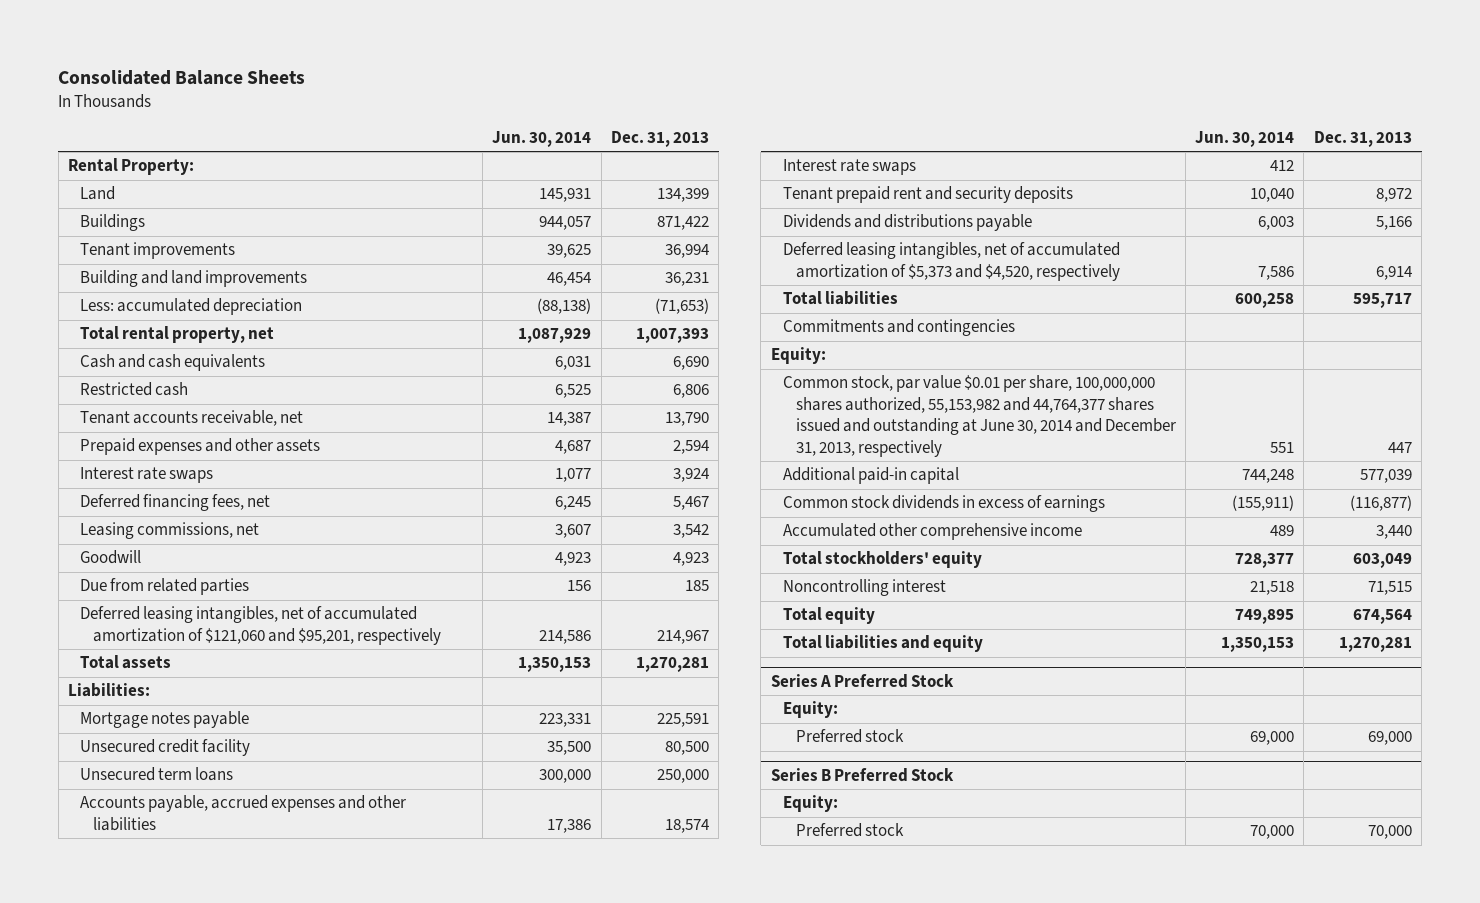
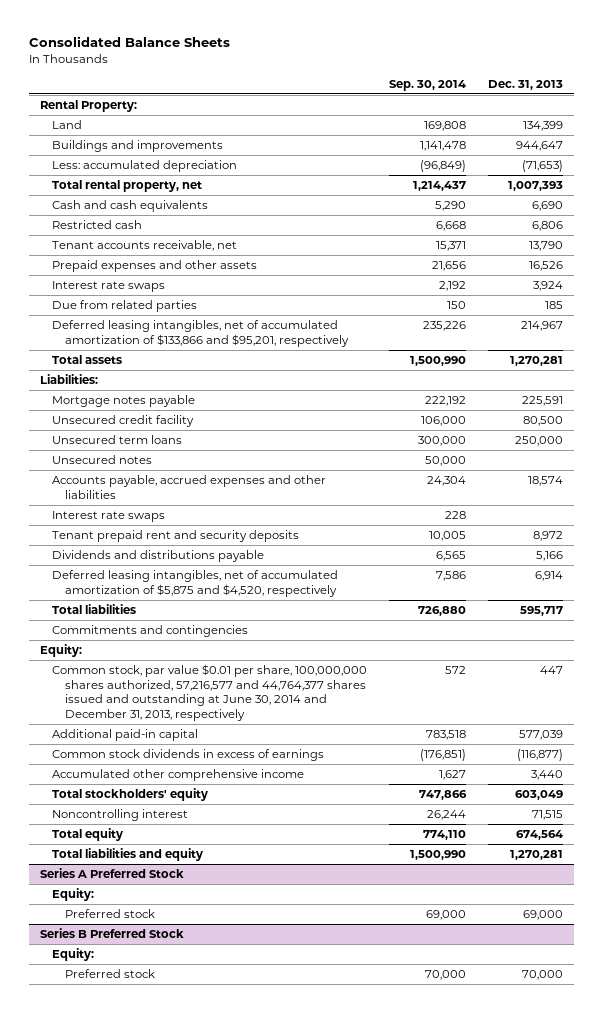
- | Jun. 30, 2014 | Dec. 31, 2013
+ | Sep. 30, 2014 | Dec. 31, 2013
- Buildings | 944,057 | 871,422
- Tenant improvements | 39,625 | 36,994
- Building and land improvements | 46,454 | 36,231
+ Buildings and improvements | 1,141,478 | 944,647
- Prepaid expenses and other assets | 4,687 | 2,594
+ Prepaid expenses and other assets | 21,656 | 16,526
- Deferred financing fees, net | 6,245 | 5,467
- Leasing commissions, net | 3,607 | 3,542
- Goodwill | 4,923 | 4,923
- Deferred leasing intangibles, net of accumulated amortization of $121,060 and $95,201, respectively | 214,586 | 214,967
+ Deferred leasing intangibles, net of accumulated amortization of $133,866 and $95,201, respectively | 235,226 | 214,967
+ Unsecured notes | 50,000 |
- Deferred leasing intangibles, net of accumulated amortization of $5,373 and $4,520, respectively | 7,586 | 6,914
+ Deferred leasing intangibles, net of accumulated amortization of $5,875 and $4,520, respectively | 7,586 | 6,914
- Common stock, par value $0.01 per share, 100,000,000 shares authorized, 55,153,982 and 44,764,377 shares issued and outstanding at June 30, 2014 and December 31, 2013, respectively | 551 | 447
+ Common stock, par value $0.01 per share, 100,000,000 shares authorized, 57,216,577 and 44,764,377 shares issued and outstanding at June 30, 2014 and December 31, 2013, respectively | 572 | 447

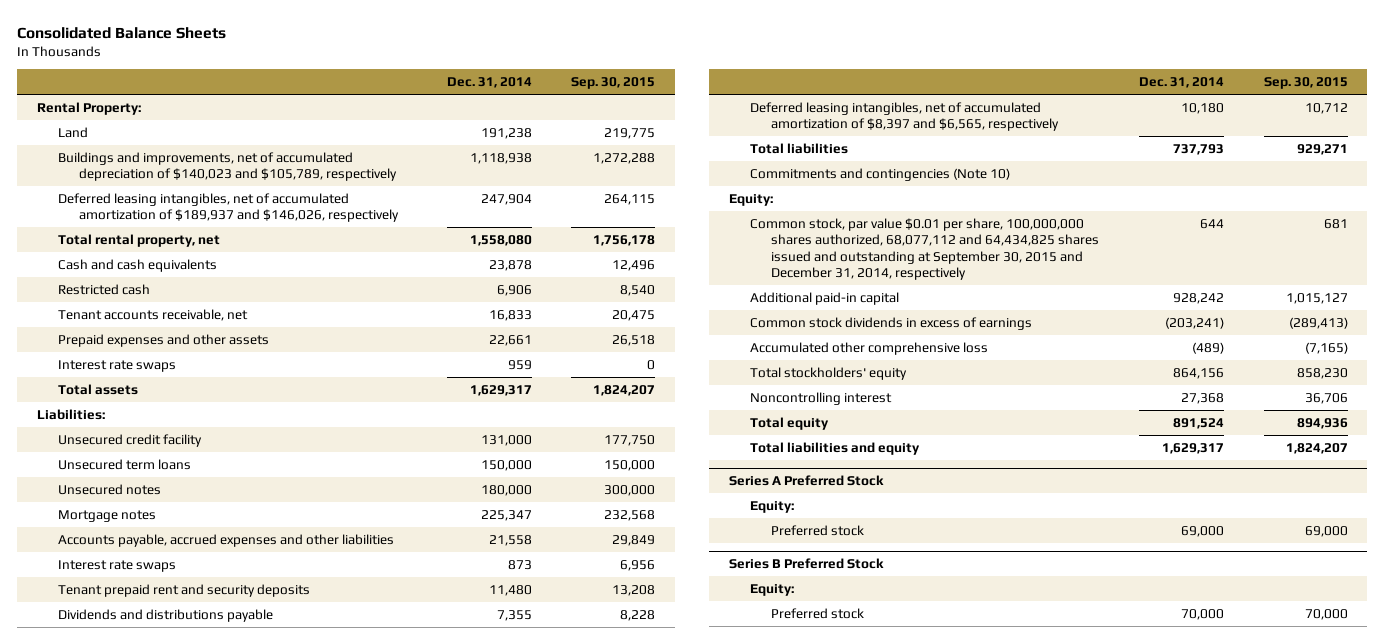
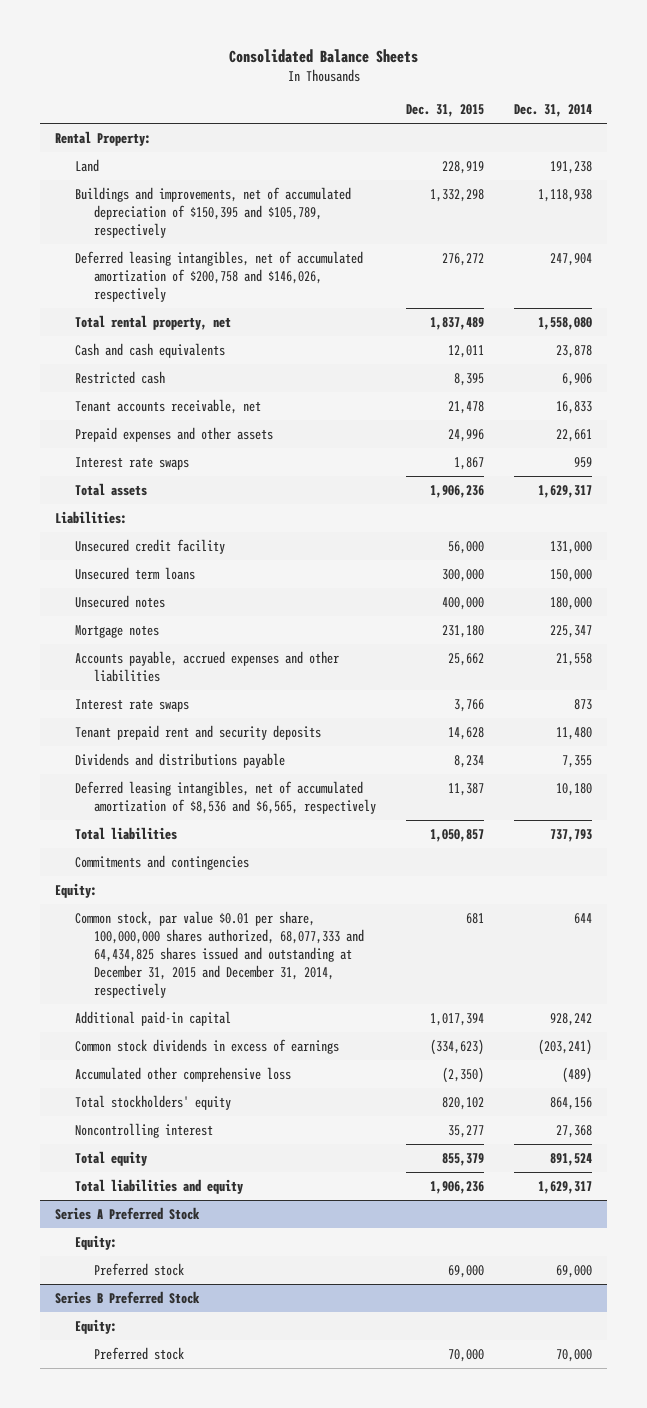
- | Dec. 31, 2014 | Sep. 30, 2015
+ | Dec. 31, 2015 | Dec. 31, 2014
- Buildings and improvements, net of accumulated depreciation of $140,023 and $105,789, respectively | 1,118,938 | 1,272,288
- Deferred leasing intangibles, net of accumulated amortization of $189,937 and $146,026, respectively | 247,904 | 264,115
+ Buildings and improvements, net of accumulated depreciation of $150,395 and $105,789, respectively | 1,332,298 | 1,118,938
+ Deferred leasing intangibles, net of accumulated amortization of $200,758 and $146,026, respectively | 276,272 | 247,904
- Deferred leasing intangibles, net of accumulated amortization of $8,397 and $6,565, respectively | 10,180 | 10,712
+ Deferred leasing intangibles, net of accumulated amortization of $8,536 and $6,565, respectively | 11,387 | 10,180
- Commitments and contingencies (Note 10)
+ Commitments and contingencies
- Common stock, par value $0.01 per share, 100,000,000 shares authorized, 68,077,112 and 64,434,825 shares issued and outstanding at September 30, 2015 and December 31, 2014, respectively | 644 | 681
+ Common stock, par value $0.01 per share, 100,000,000 shares authorized, 68,077,333 and 64,434,825 shares issued and outstanding at December 31, 2015 and December 31, 2014, respectively | 681 | 644

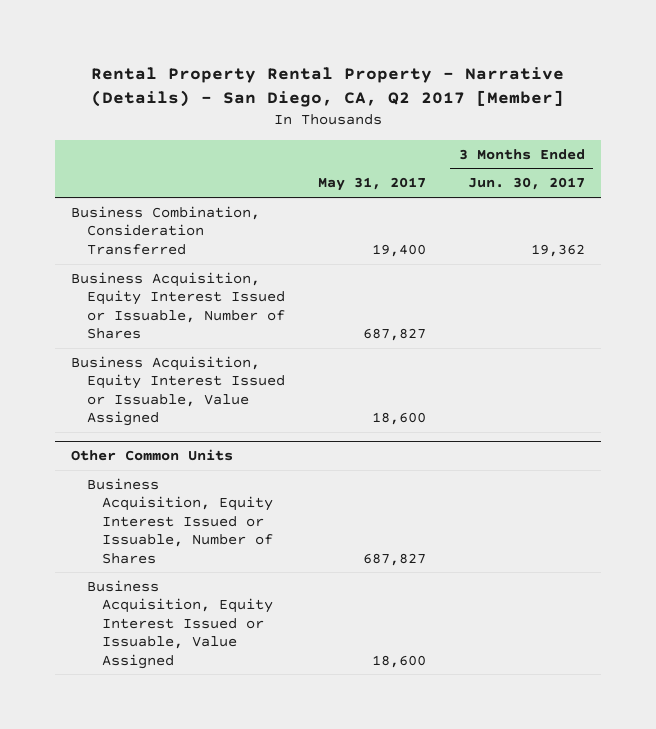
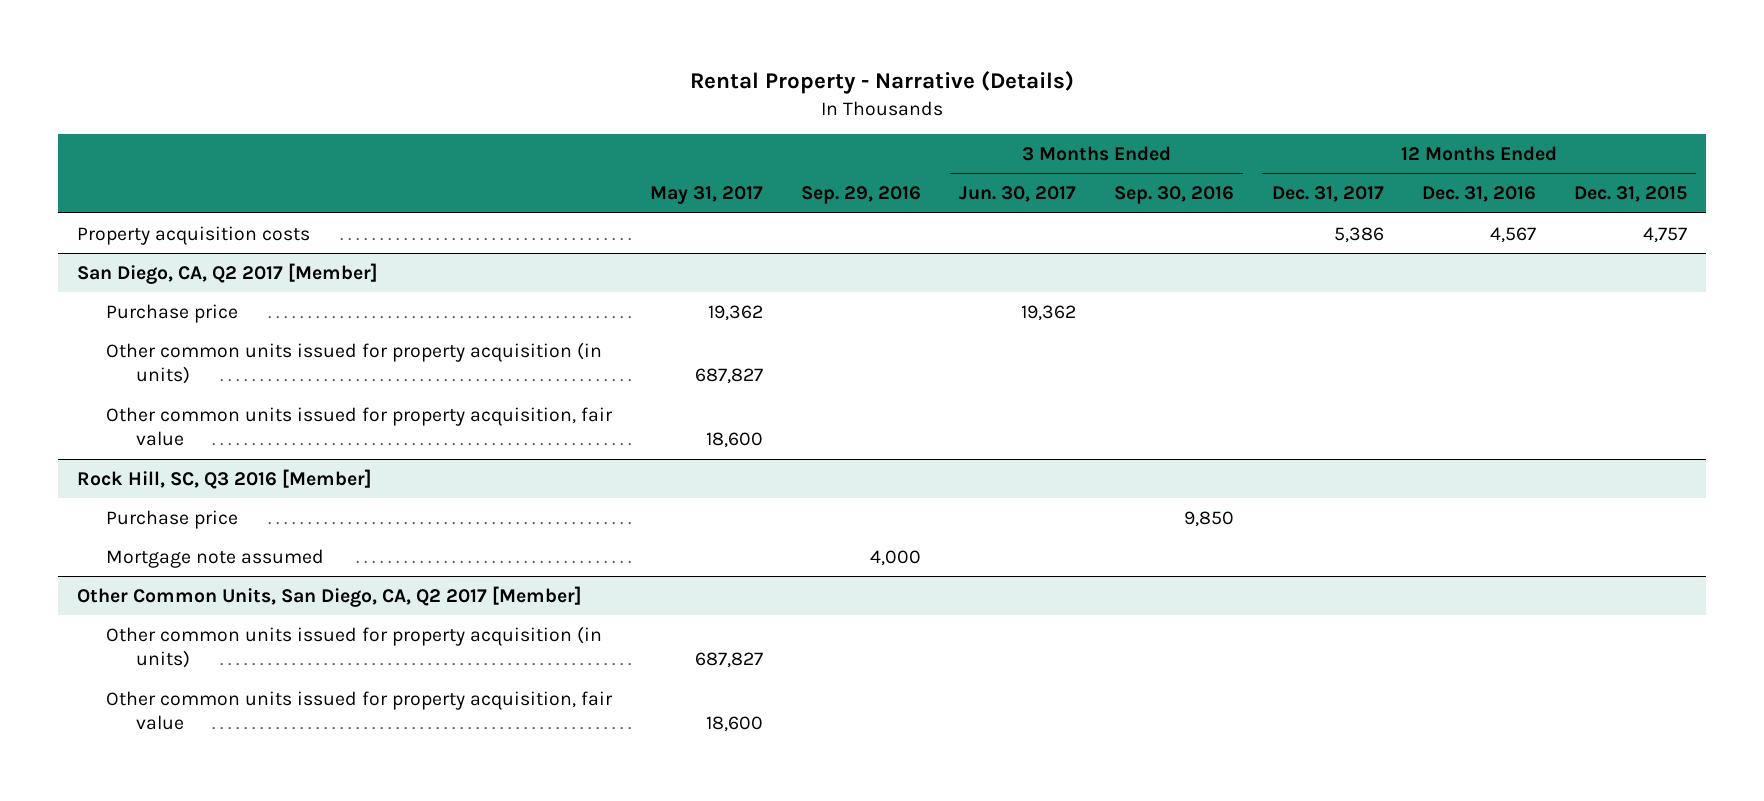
- Rental Property Rental Property - Narrative (Details) - San Diego, CA, Q2 2017 [Member]
+ Rental Property - Narrative (Details)
- | May 31, 2017 | 3 Months Ended Jun. 30, 2017
+ | May 31, 2017 | Sep. 29, 2016 | 3 Months Ended Jun. 30, 2017 | 3 Months Ended Sep. 30, 2016 | 12 Months Ended Dec. 31, 2017 | 12 Months Ended Dec. 31, 2016 | 12 Months Ended Dec. 31, 2015
- Business Combination, Consideration Transferred | 19,400 | 19,362
- Business Acquisition, Equity Interest Issued or Issuable, Number of Shares | 687,827 |
- Business Acquisition, Equity Interest Issued or Issuable, Value Assigned | 18,600 |
- Other Common Units
- Business Acquisition, Equity Interest Issued or Issuable, Number of Shares | 687,827 |
- Business Acquisition, Equity Interest Issued or Issuable, Value Assigned | 18,600 |
+ Property acquisition costs | | | | | 5,386 | 4,567 | 4,757
+ San Diego, CA, Q2 2017 [Member]
+ Purchase price | 19,362 | | 19,362 | | | |
+ Other common units issued for property acquisition (in units) | 687,827 | | | | | |
+ Other common units issued for property acquisition, fair value | 18,600 | | | | | |
+ Rock Hill, SC, Q3 2016 [Member]
+ Purchase price | | | | 9,850 | | |
+ Mortgage note assumed | | 4,000 | | | | |
+ Other Common Units, San Diego, CA, Q2 2017 [Member]
+ Other common units issued for property acquisition (in units) | 687,827 | | | | | |
+ Other common units issued for property acquisition, fair value | 18,600 | | | | | |

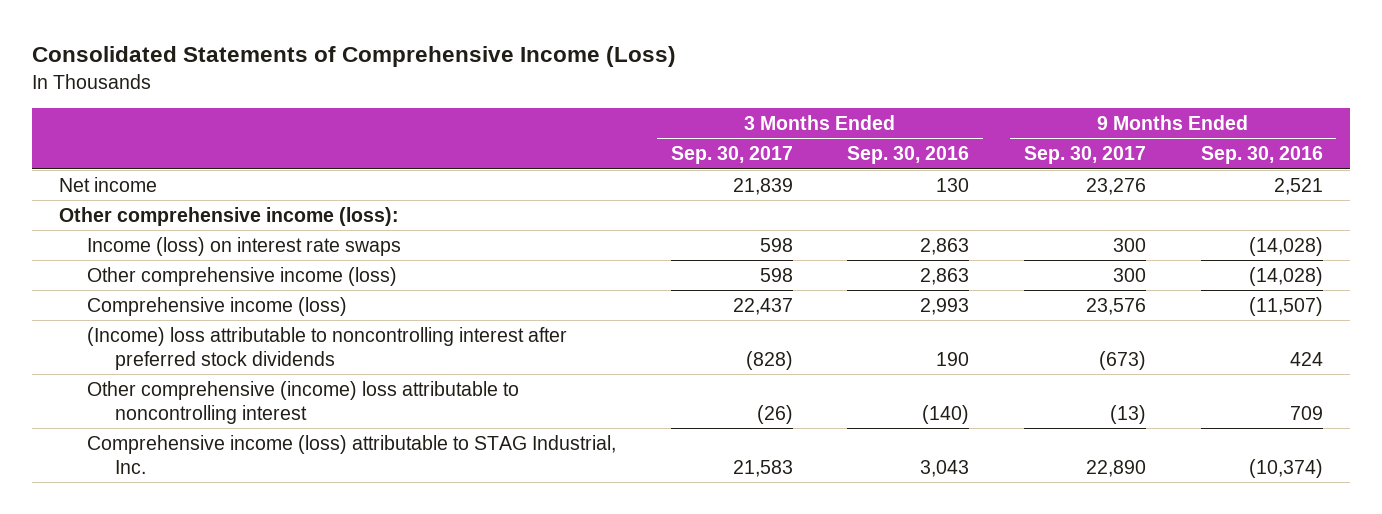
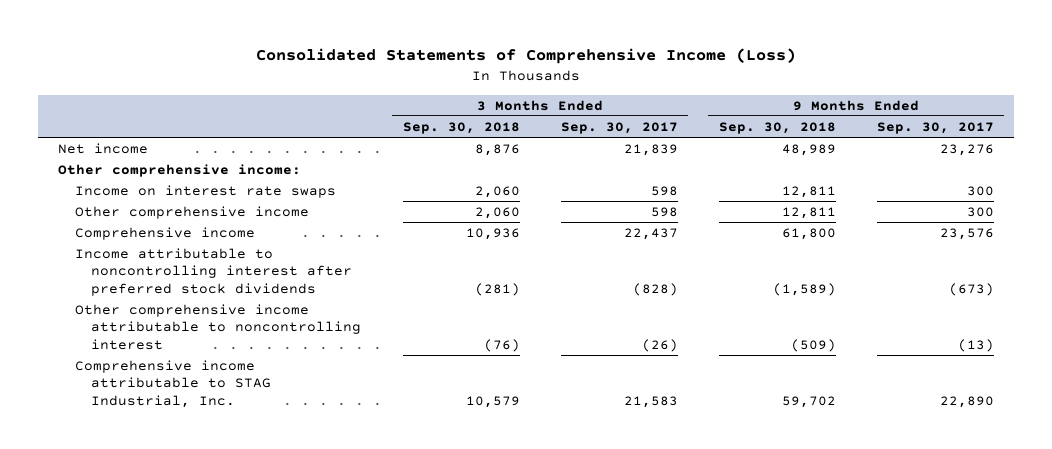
- | 3 Months Ended Sep. 30, 2017 | 3 Months Ended Sep. 30, 2016 | 9 Months Ended Sep. 30, 2017 | 9 Months Ended Sep. 30, 2016
+ | 3 Months Ended Sep. 30, 2018 | 3 Months Ended Sep. 30, 2017 | 9 Months Ended Sep. 30, 2018 | 9 Months Ended Sep. 30, 2017
- Other comprehensive income (loss):
- Income (loss) on interest rate swaps | 598 | 2,863 | 300 | (14,028)
- Other comprehensive income (loss) | 598 | 2,863 | 300 | (14,028)
- Comprehensive income (loss) | 22,437 | 2,993 | 23,576 | (11,507)
- (Income) loss attributable to noncontrolling interest after preferred stock dividends | (828) | 190 | (673) | 424
- Other comprehensive (income) loss attributable to noncontrolling interest | (26) | (140) | (13) | 709
- Comprehensive income (loss) attributable to STAG Industrial, Inc. | 21,583 | 3,043 | 22,890 | (10,374)
+ Other comprehensive income:
+ Income on interest rate swaps | 2,060 | 598 | 12,811 | 300
+ Other comprehensive income | 2,060 | 598 | 12,811 | 300
+ Comprehensive income | 10,936 | 22,437 | 61,800 | 23,576
+ Income attributable to noncontrolling interest after preferred stock dividends | (281) | (828) | (1,589) | (673)
+ Other comprehensive income attributable to noncontrolling interest | (76) | (26) | (509) | (13)
+ Comprehensive income attributable to STAG Industrial, Inc. | 10,579 | 21,583 | 59,702 | 22,890

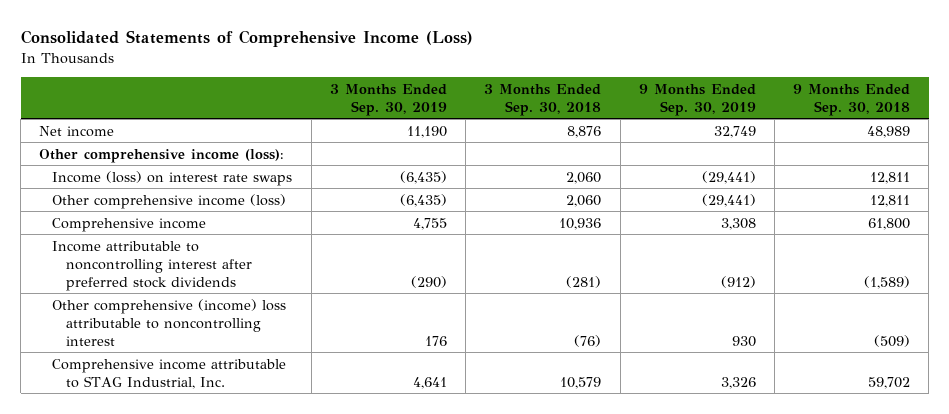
- | 3 Months Ended Sep. 30, 2018 | 3 Months Ended Sep. 30, 2017 | 9 Months Ended Sep. 30, 2018 | 9 Months Ended Sep. 30, 2017
+ | 3 Months Ended Sep. 30, 2019 | 3 Months Ended Sep. 30, 2018 | 9 Months Ended Sep. 30, 2019 | 9 Months Ended Sep. 30, 2018
- Other comprehensive income:
- Income on interest rate swaps | 2,060 | 598 | 12,811 | 300
- Other comprehensive income | 2,060 | 598 | 12,811 | 300
+ Other comprehensive income (loss):
+ Income (loss) on interest rate swaps | (6,435) | 2,060 | (29,441) | 12,811
+ Other comprehensive income (loss) | (6,435) | 2,060 | (29,441) | 12,811
- Other comprehensive income attributable to noncontrolling interest | (76) | (26) | (509) | (13)
+ Other comprehensive (income) loss attributable to noncontrolling interest | 176 | (76) | 930 | (509)

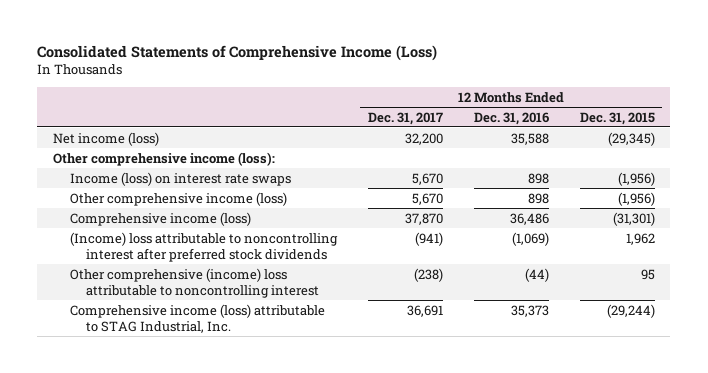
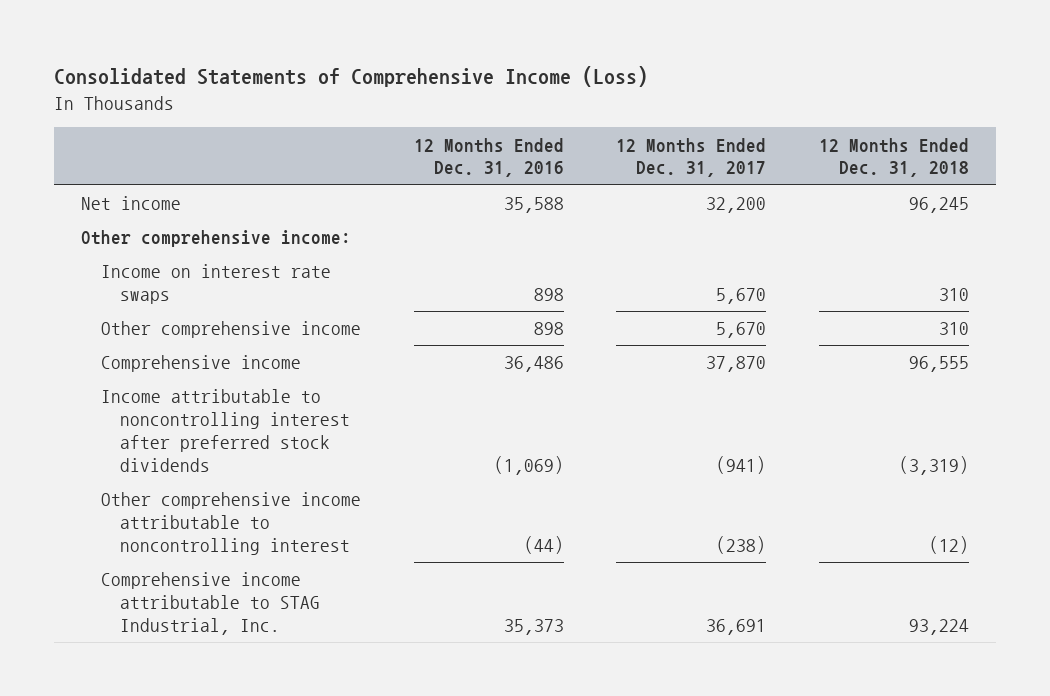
- | 12 Months Ended Dec. 31, 2017 | 12 Months Ended Dec. 31, 2016 | 12 Months Ended Dec. 31, 2015
+ | 12 Months Ended Dec. 31, 2016 | 12 Months Ended Dec. 31, 2017 | 12 Months Ended Dec. 31, 2018
- Net income (loss) | 32,200 | 35,588 | (29,345)
- Other comprehensive income (loss):
- Income (loss) on interest rate swaps | 5,670 | 898 | (1,956)
- Other comprehensive income (loss) | 5,670 | 898 | (1,956)
- Comprehensive income (loss) | 37,870 | 36,486 | (31,301)
- (Income) loss attributable to noncontrolling interest after preferred stock dividends | (941) | (1,069) | 1,962
- Other comprehensive (income) loss attributable to noncontrolling interest | (238) | (44) | 95
- Comprehensive income (loss) attributable to STAG Industrial, Inc. | 36,691 | 35,373 | (29,244)
+ Net income | 35,588 | 32,200 | 96,245
+ Other comprehensive income:
+ Income on interest rate swaps | 898 | 5,670 | 310
+ Other comprehensive income | 898 | 5,670 | 310
+ Comprehensive income | 36,486 | 37,870 | 96,555
+ Income attributable to noncontrolling interest after preferred stock dividends | (1,069) | (941) | (3,319)
+ Other comprehensive income attributable to noncontrolling interest | (44) | (238) | (12)
+ Comprehensive income attributable to STAG Industrial, Inc. | 35,373 | 36,691 | 93,224

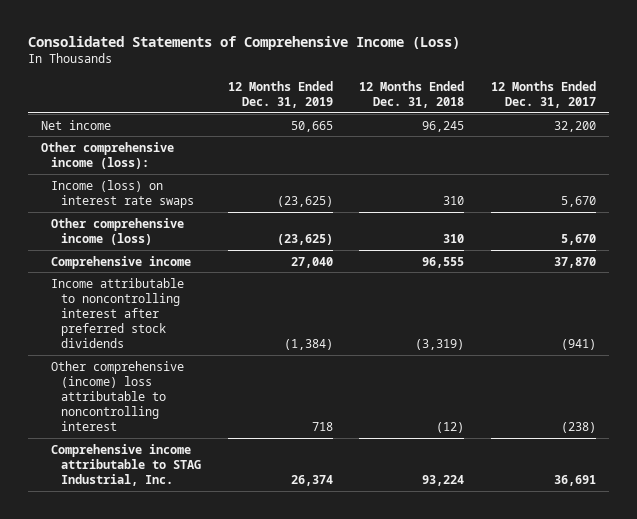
- | 12 Months Ended Dec. 31, 2016 | 12 Months Ended Dec. 31, 2017 | 12 Months Ended Dec. 31, 2018
+ | 12 Months Ended Dec. 31, 2019 | 12 Months Ended Dec. 31, 2018 | 12 Months Ended Dec. 31, 2017
- Other comprehensive income:
- Income on interest rate swaps | 898 | 5,670 | 310
- Other comprehensive income | 898 | 5,670 | 310
+ Other comprehensive income (loss):
+ Income (loss) on interest rate swaps | (23,625) | 310 | 5,670
+ Other comprehensive income (loss) | (23,625) | 310 | 5,670
- Other comprehensive income attributable to noncontrolling interest | (44) | (238) | (12)
+ Other comprehensive (income) loss attributable to noncontrolling interest | 718 | (12) | (238)

